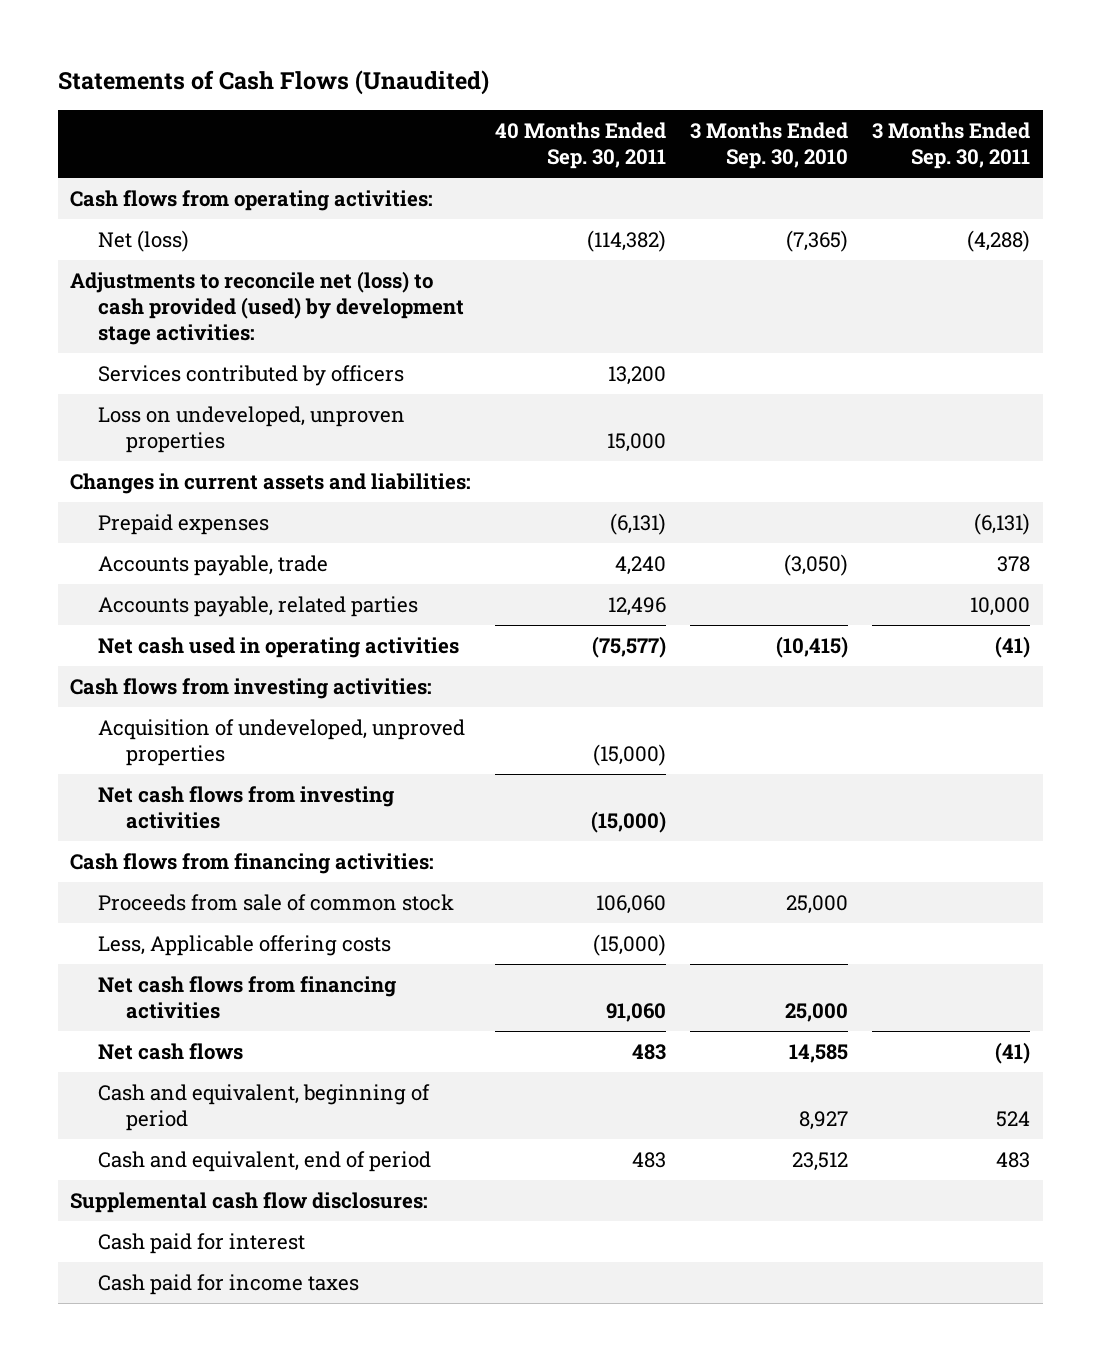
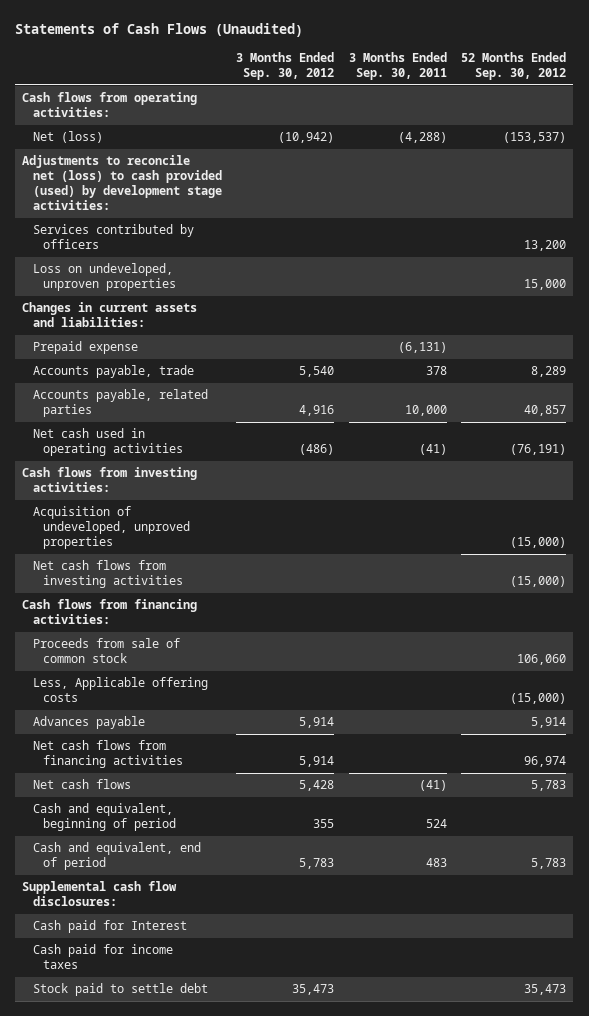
- | 40 Months Ended Sep. 30, 2011 | 3 Months Ended Sep. 30, 2010 | 3 Months Ended Sep. 30, 2011
+ | 3 Months Ended Sep. 30, 2012 | 3 Months Ended Sep. 30, 2011 | 52 Months Ended Sep. 30, 2012
- Prepaid expenses | (6,131) | | (6,131)
+ Prepaid expense | | (6,131) |
+ Advances payable | 5,914 | | 5,914
- Cash paid for interest
+ Cash paid for Interest
+ Stock paid to settle debt | 35,473 | | 35,473

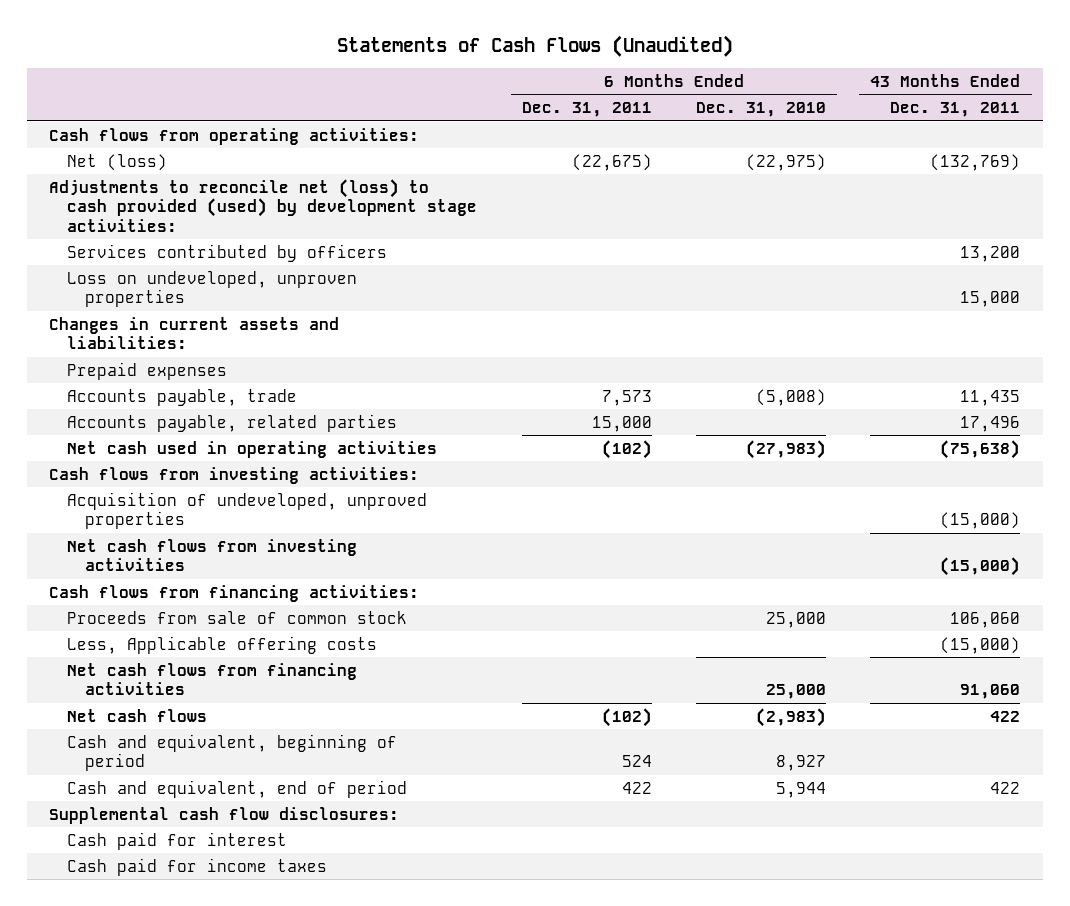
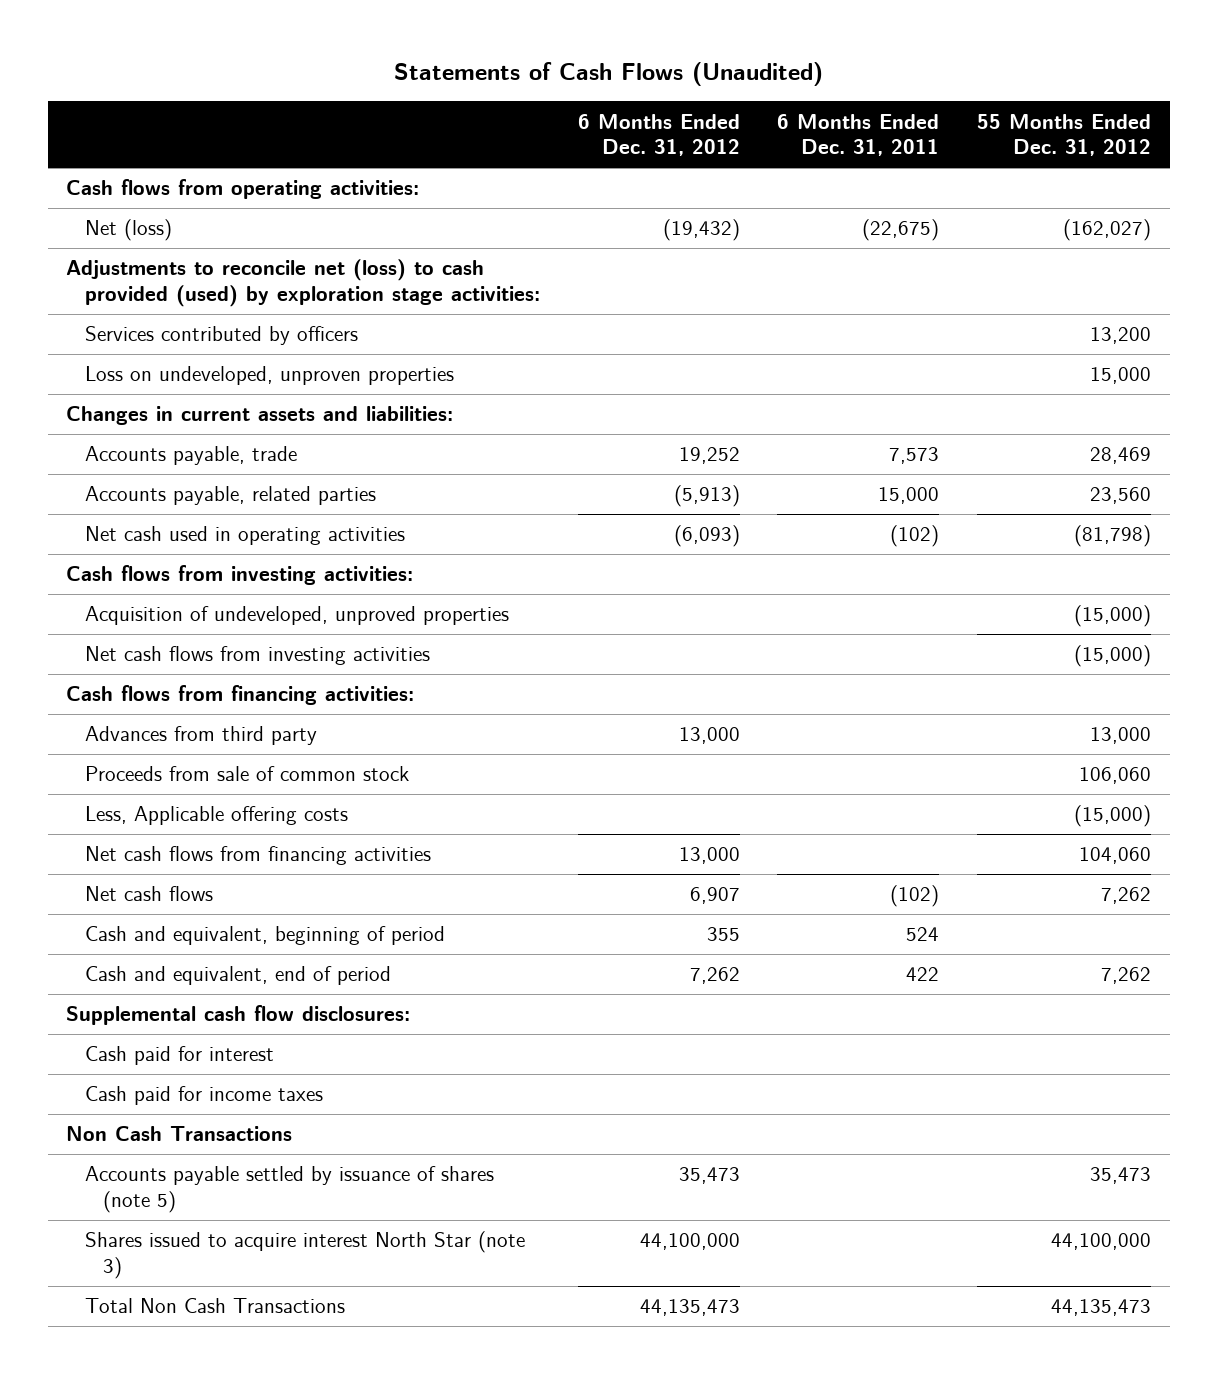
- | 6 Months Ended Dec. 31, 2011 | 6 Months Ended Dec. 31, 2010 | 43 Months Ended Dec. 31, 2011
+ | 6 Months Ended Dec. 31, 2012 | 6 Months Ended Dec. 31, 2011 | 55 Months Ended Dec. 31, 2012
- Adjustments to reconcile net (loss) to cash provided (used) by development stage activities:
+ Adjustments to reconcile net (loss) to cash provided (used) by exploration stage activities:
- Prepaid expenses
+ Advances from third party | 13,000 | | 13,000
+ Non Cash Transactions
+ Accounts payable settled by issuance of shares (note 5) | 35,473 | | 35,473
+ Shares issued to acquire interest North Star (note 3) | 44,100,000 | | 44,100,000
+ Total Non Cash Transactions | 44,135,473 | | 44,135,473

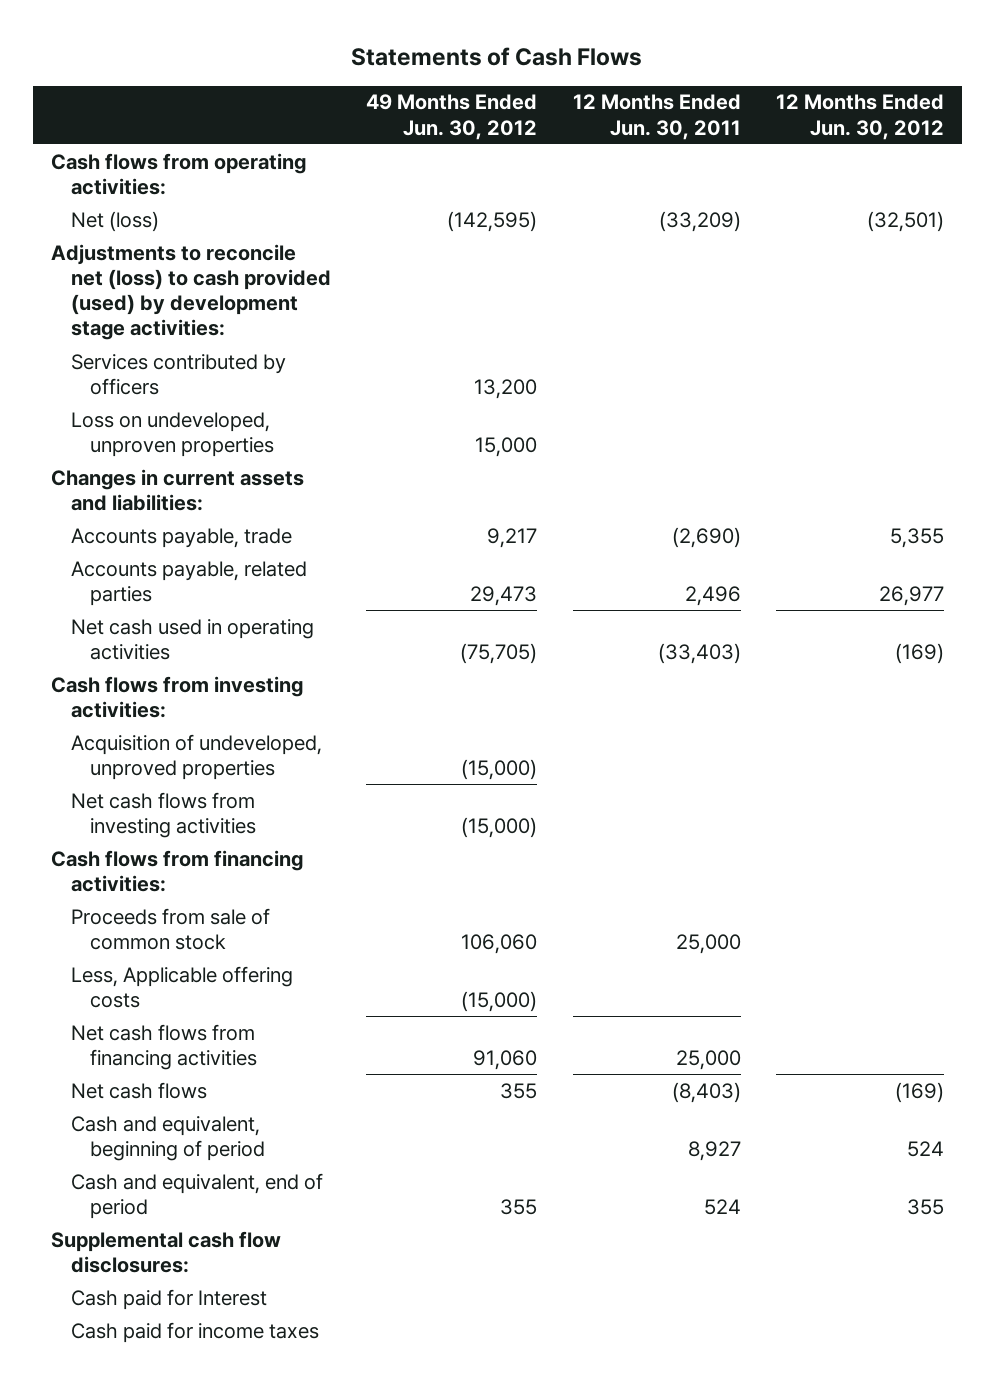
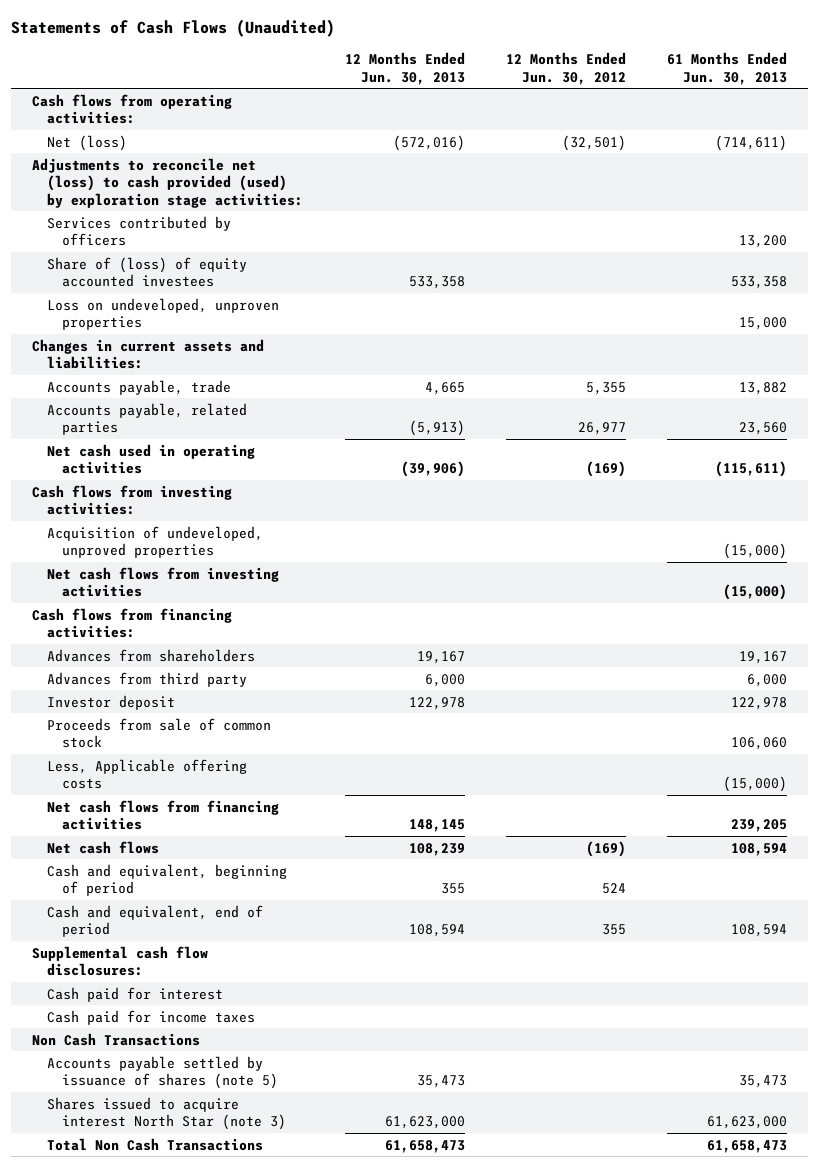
- Statements of Cash Flows
+ Statements of Cash Flows (Unaudited)
- | 49 Months Ended Jun. 30, 2012 | 12 Months Ended Jun. 30, 2011 | 12 Months Ended Jun. 30, 2012
+ | 12 Months Ended Jun. 30, 2013 | 12 Months Ended Jun. 30, 2012 | 61 Months Ended Jun. 30, 2013
- Adjustments to reconcile net (loss) to cash provided (used) by development stage activities:
+ Adjustments to reconcile net (loss) to cash provided (used) by exploration stage activities:
+ Share of (loss) of equity accounted investees | 533,358 | | 533,358
+ Advances from shareholders | 19,167 | | 19,167
+ Advances from third party | 6,000 | | 6,000
+ Investor deposit | 122,978 | | 122,978
- Cash paid for Interest
+ Cash paid for interest
+ Non Cash Transactions
+ Accounts payable settled by issuance of shares (note 5) | 35,473 | | 35,473
+ Shares issued to acquire interest North Star (note 3) | 61,623,000 | | 61,623,000
+ Total Non Cash Transactions | 61,658,473 | | 61,658,473

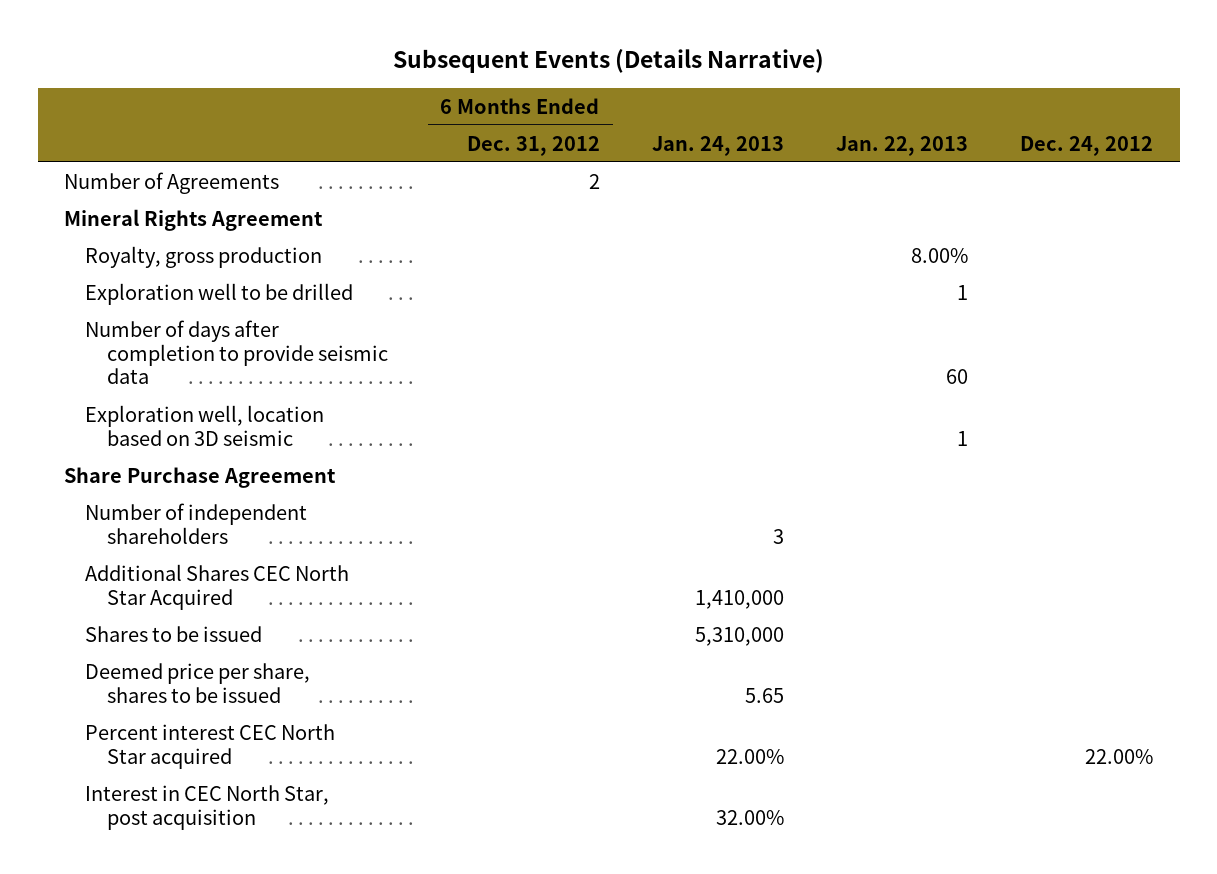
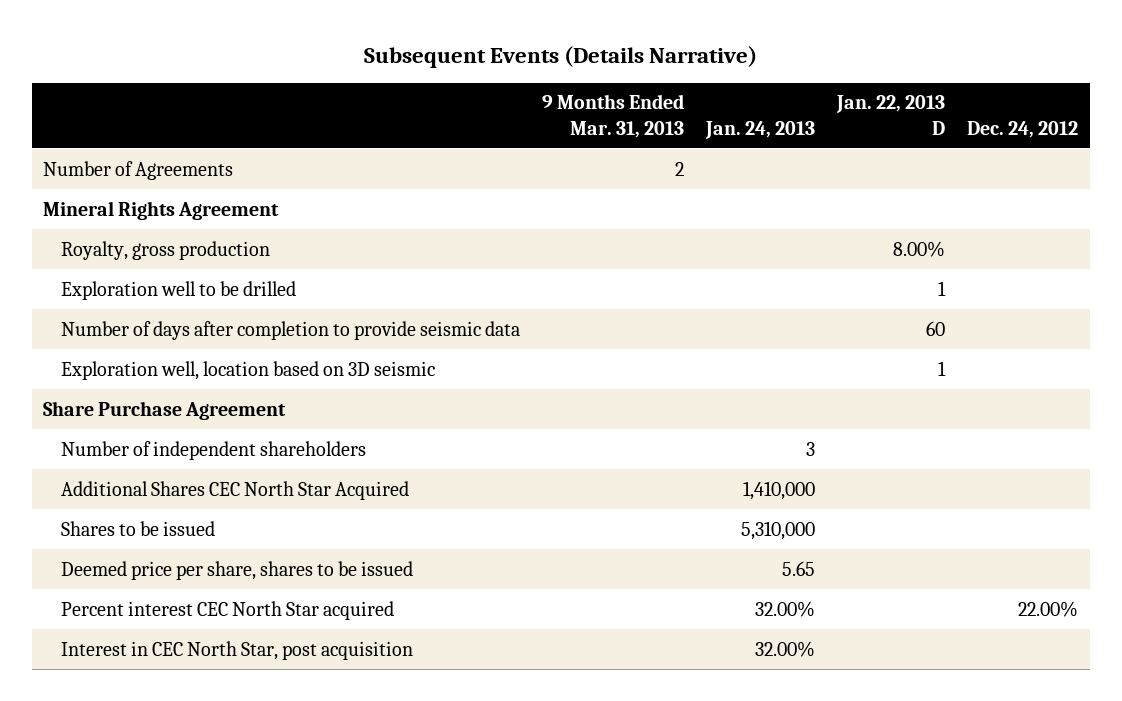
- | 6 Months Ended Dec. 31, 2012 | Jan. 24, 2013 | Jan. 22, 2013 | Dec. 24, 2012
+ | 9 Months Ended Mar. 31, 2013 | Jan. 24, 2013 | Jan. 22, 2013 D | Dec. 24, 2012
- Percent interest CEC North Star acquired | | 22.00% | | 22.00%
+ Percent interest CEC North Star acquired | | 32.00% | | 22.00%

